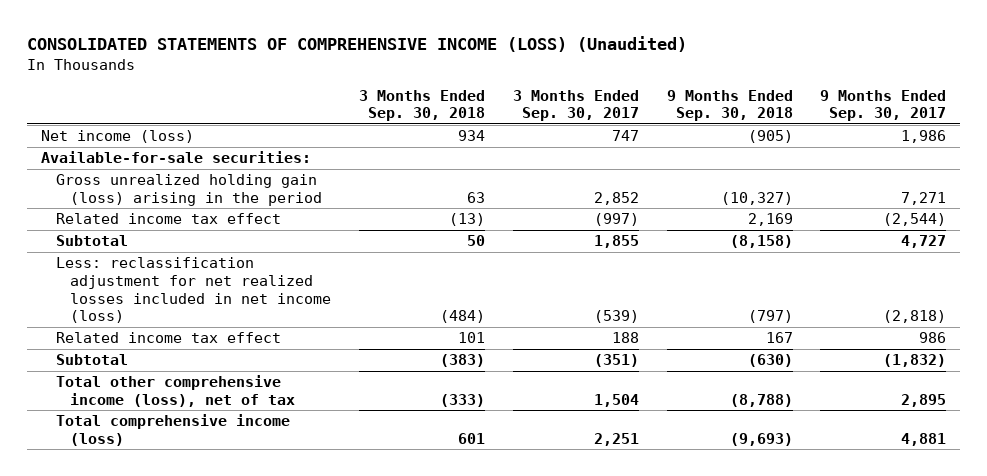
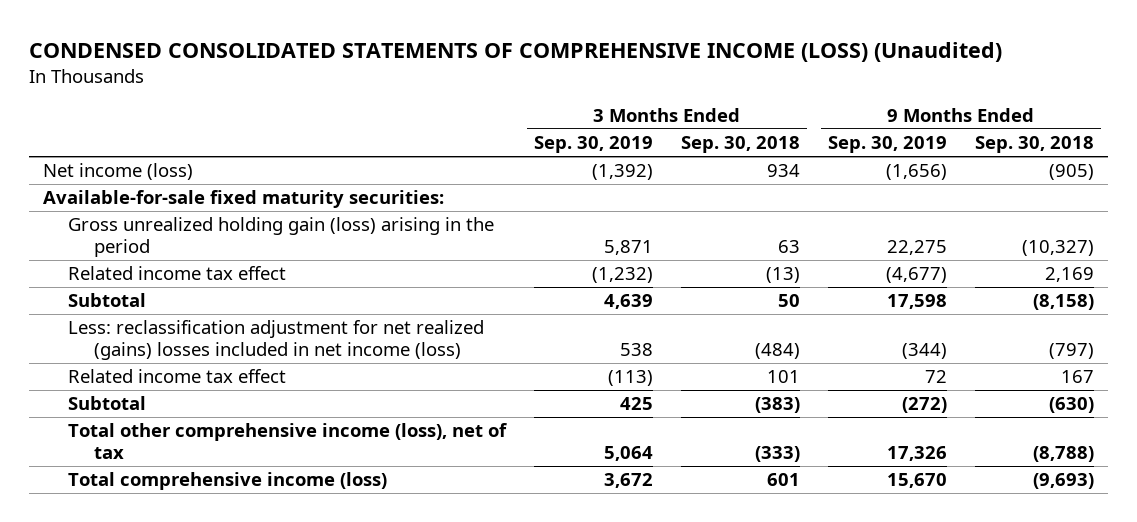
- CONSOLIDATED STATEMENTS OF COMPREHENSIVE INCOME (LOSS) (Unaudited)
+ CONDENSED CONSOLIDATED STATEMENTS OF COMPREHENSIVE INCOME (LOSS) (Unaudited)
- | 3 Months Ended Sep. 30, 2018 | 3 Months Ended Sep. 30, 2017 | 9 Months Ended Sep. 30, 2018 | 9 Months Ended Sep. 30, 2017
+ | 3 Months Ended Sep. 30, 2019 | 3 Months Ended Sep. 30, 2018 | 9 Months Ended Sep. 30, 2019 | 9 Months Ended Sep. 30, 2018
- Available-for-sale securities:
+ Available-for-sale fixed maturity securities:
- Less: reclassification adjustment for net realized losses included in net income (loss) | (484) | (539) | (797) | (2,818)
+ Less: reclassification adjustment for net realized (gains) losses included in net income (loss) | 538 | (484) | (344) | (797)

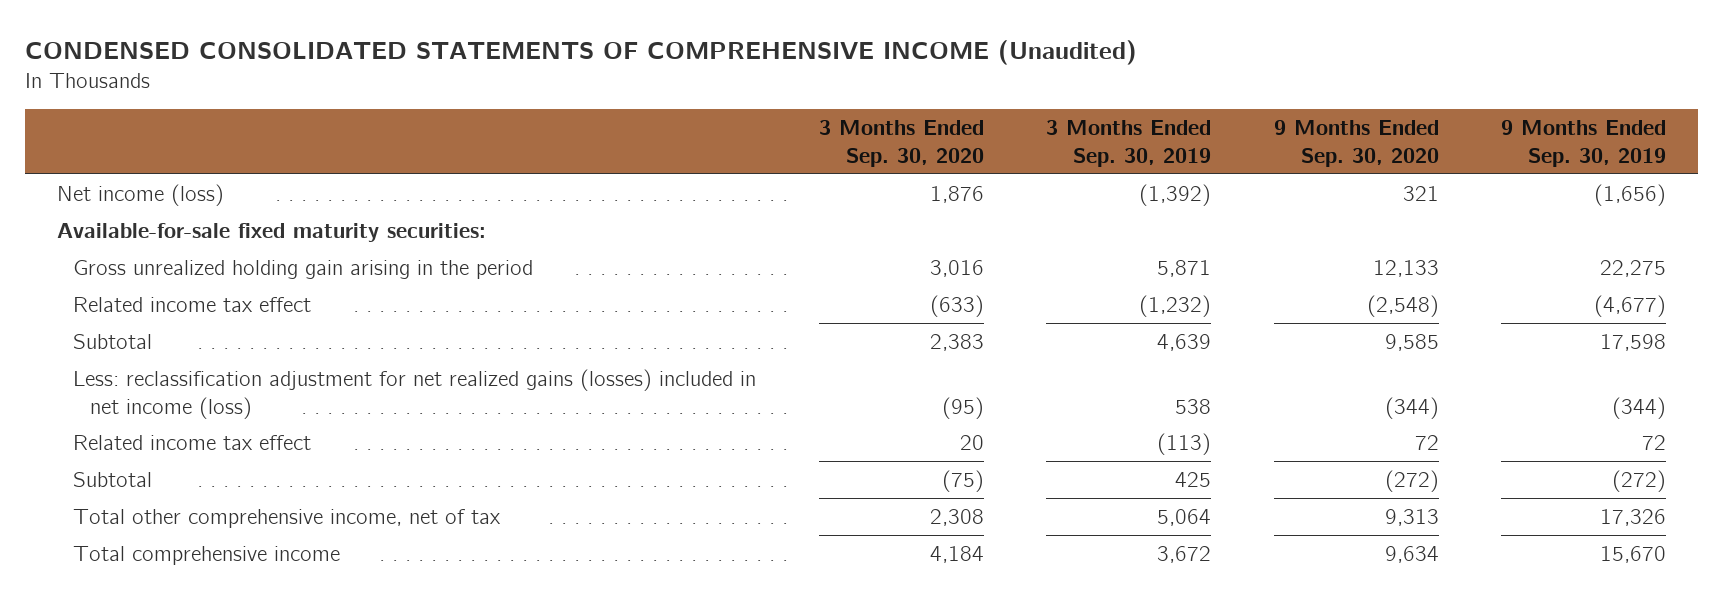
- CONDENSED CONSOLIDATED STATEMENTS OF COMPREHENSIVE INCOME (LOSS) (Unaudited)
+ CONDENSED CONSOLIDATED STATEMENTS OF COMPREHENSIVE INCOME (Unaudited)
- | 3 Months Ended Sep. 30, 2019 | 3 Months Ended Sep. 30, 2018 | 9 Months Ended Sep. 30, 2019 | 9 Months Ended Sep. 30, 2018
+ | 3 Months Ended Sep. 30, 2020 | 3 Months Ended Sep. 30, 2019 | 9 Months Ended Sep. 30, 2020 | 9 Months Ended Sep. 30, 2019
- Gross unrealized holding gain (loss) arising in the period | 5,871 | 63 | 22,275 | (10,327)
+ Gross unrealized holding gain arising in the period | 3,016 | 5,871 | 12,133 | 22,275
- Less: reclassification adjustment for net realized (gains) losses included in net income (loss) | 538 | (484) | (344) | (797)
+ Less: reclassification adjustment for net realized gains (losses) included in net income (loss) | (95) | 538 | (344) | (344)
- Total other comprehensive income (loss), net of tax | 5,064 | (333) | 17,326 | (8,788)
- Total comprehensive income (loss) | 3,672 | 601 | 15,670 | (9,693)
+ Total other comprehensive income, net of tax | 2,308 | 5,064 | 9,313 | 17,326
+ Total comprehensive income | 4,184 | 3,672 | 9,634 | 15,670

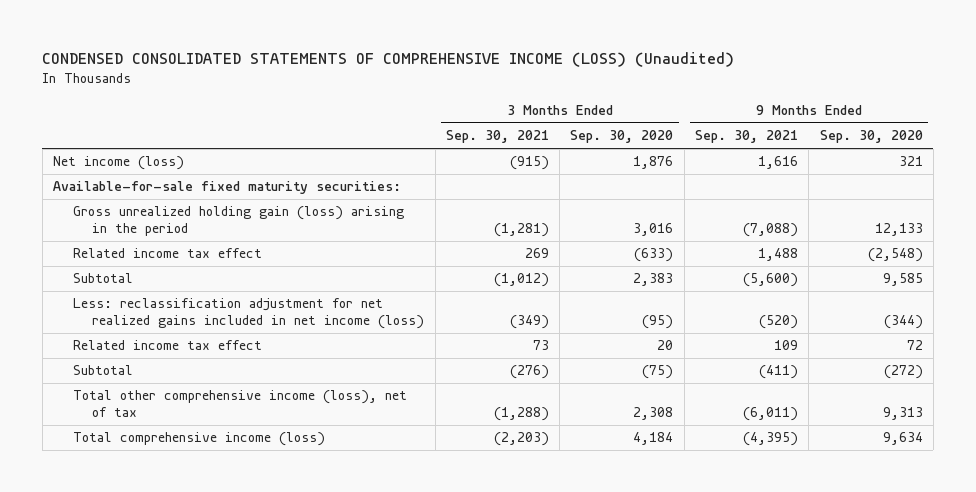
- CONDENSED CONSOLIDATED STATEMENTS OF COMPREHENSIVE INCOME (Unaudited)
+ CONDENSED CONSOLIDATED STATEMENTS OF COMPREHENSIVE INCOME (LOSS) (Unaudited)
- | 3 Months Ended Sep. 30, 2020 | 3 Months Ended Sep. 30, 2019 | 9 Months Ended Sep. 30, 2020 | 9 Months Ended Sep. 30, 2019
+ | 3 Months Ended Sep. 30, 2021 | 3 Months Ended Sep. 30, 2020 | 9 Months Ended Sep. 30, 2021 | 9 Months Ended Sep. 30, 2020
- Gross unrealized holding gain arising in the period | 3,016 | 5,871 | 12,133 | 22,275
+ Gross unrealized holding gain (loss) arising in the period | (1,281) | 3,016 | (7,088) | 12,133
- Less: reclassification adjustment for net realized gains (losses) included in net income (loss) | (95) | 538 | (344) | (344)
+ Less: reclassification adjustment for net realized gains included in net income (loss) | (349) | (95) | (520) | (344)
- Total other comprehensive income, net of tax | 2,308 | 5,064 | 9,313 | 17,326
- Total comprehensive income | 4,184 | 3,672 | 9,634 | 15,670
+ Total other comprehensive income (loss), net of tax | (1,288) | 2,308 | (6,011) | 9,313
+ Total comprehensive income (loss) | (2,203) | 4,184 | (4,395) | 9,634

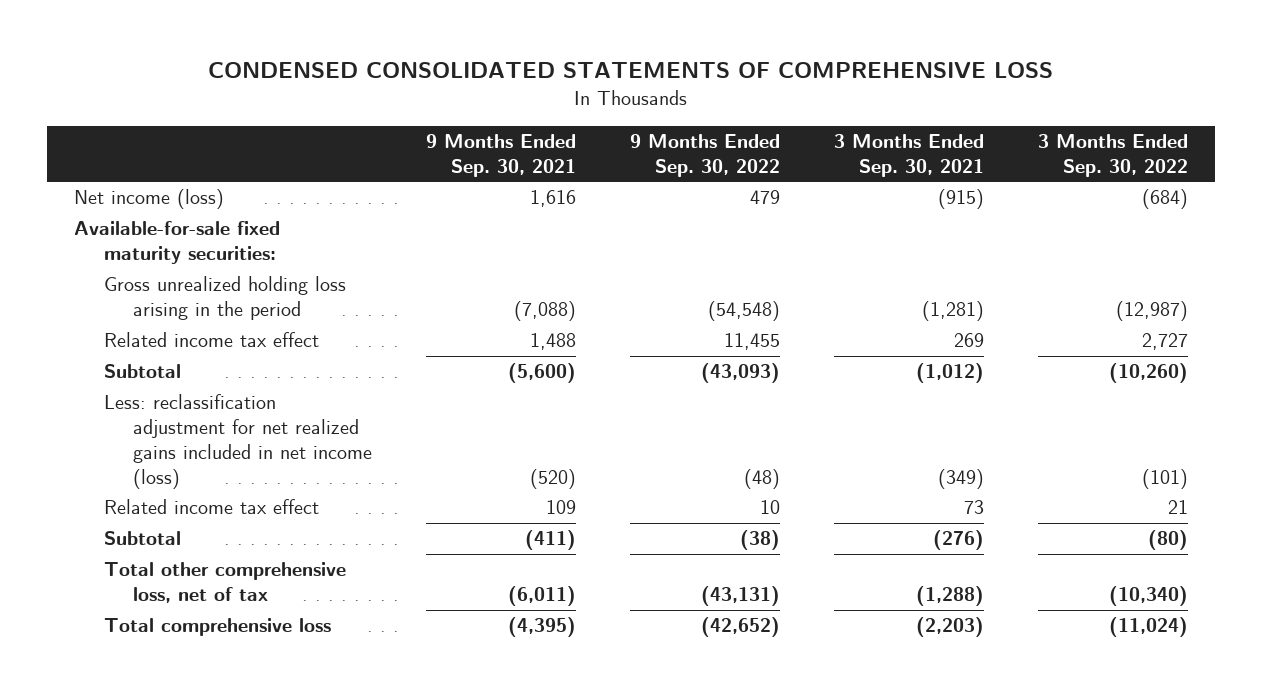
- CONDENSED CONSOLIDATED STATEMENTS OF COMPREHENSIVE INCOME (LOSS) (Unaudited)
+ CONDENSED CONSOLIDATED STATEMENTS OF COMPREHENSIVE LOSS
- | 3 Months Ended Sep. 30, 2021 | 3 Months Ended Sep. 30, 2020 | 9 Months Ended Sep. 30, 2021 | 9 Months Ended Sep. 30, 2020
+ | 9 Months Ended Sep. 30, 2021 | 9 Months Ended Sep. 30, 2022 | 3 Months Ended Sep. 30, 2021 | 3 Months Ended Sep. 30, 2022
- Gross unrealized holding gain (loss) arising in the period | (1,281) | 3,016 | (7,088) | 12,133
+ Gross unrealized holding loss arising in the period | (7,088) | (54,548) | (1,281) | (12,987)
- Total other comprehensive income (loss), net of tax | (1,288) | 2,308 | (6,011) | 9,313
- Total comprehensive income (loss) | (2,203) | 4,184 | (4,395) | 9,634
+ Total other comprehensive loss, net of tax | (6,011) | (43,131) | (1,288) | (10,340)
+ Total comprehensive loss | (4,395) | (42,652) | (2,203) | (11,024)

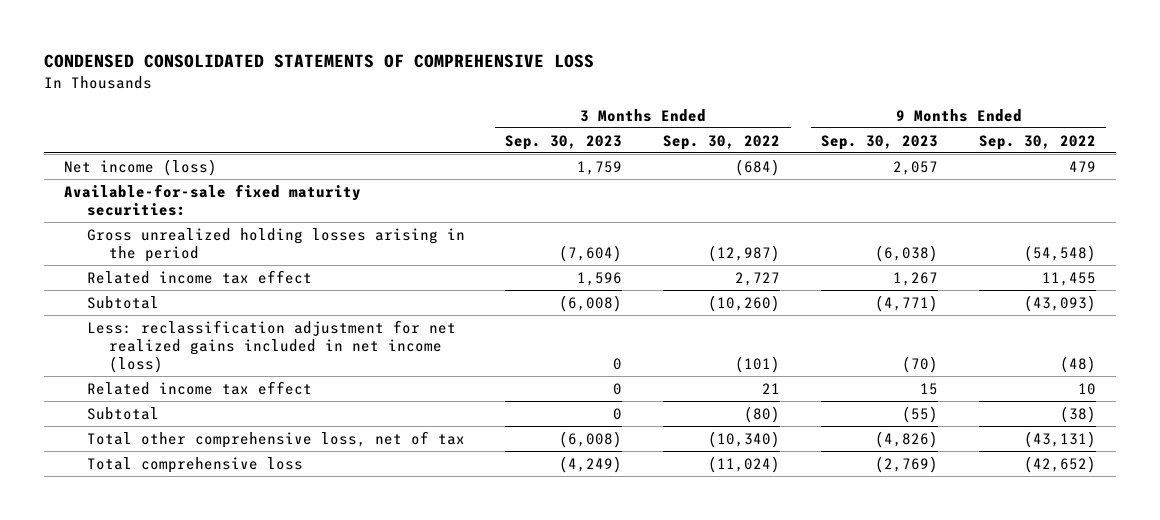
- | 9 Months Ended Sep. 30, 2021 | 9 Months Ended Sep. 30, 2022 | 3 Months Ended Sep. 30, 2021 | 3 Months Ended Sep. 30, 2022
+ | 3 Months Ended Sep. 30, 2023 | 3 Months Ended Sep. 30, 2022 | 9 Months Ended Sep. 30, 2023 | 9 Months Ended Sep. 30, 2022
- Gross unrealized holding loss arising in the period | (7,088) | (54,548) | (1,281) | (12,987)
+ Gross unrealized holding losses arising in the period | (7,604) | (12,987) | (6,038) | (54,548)

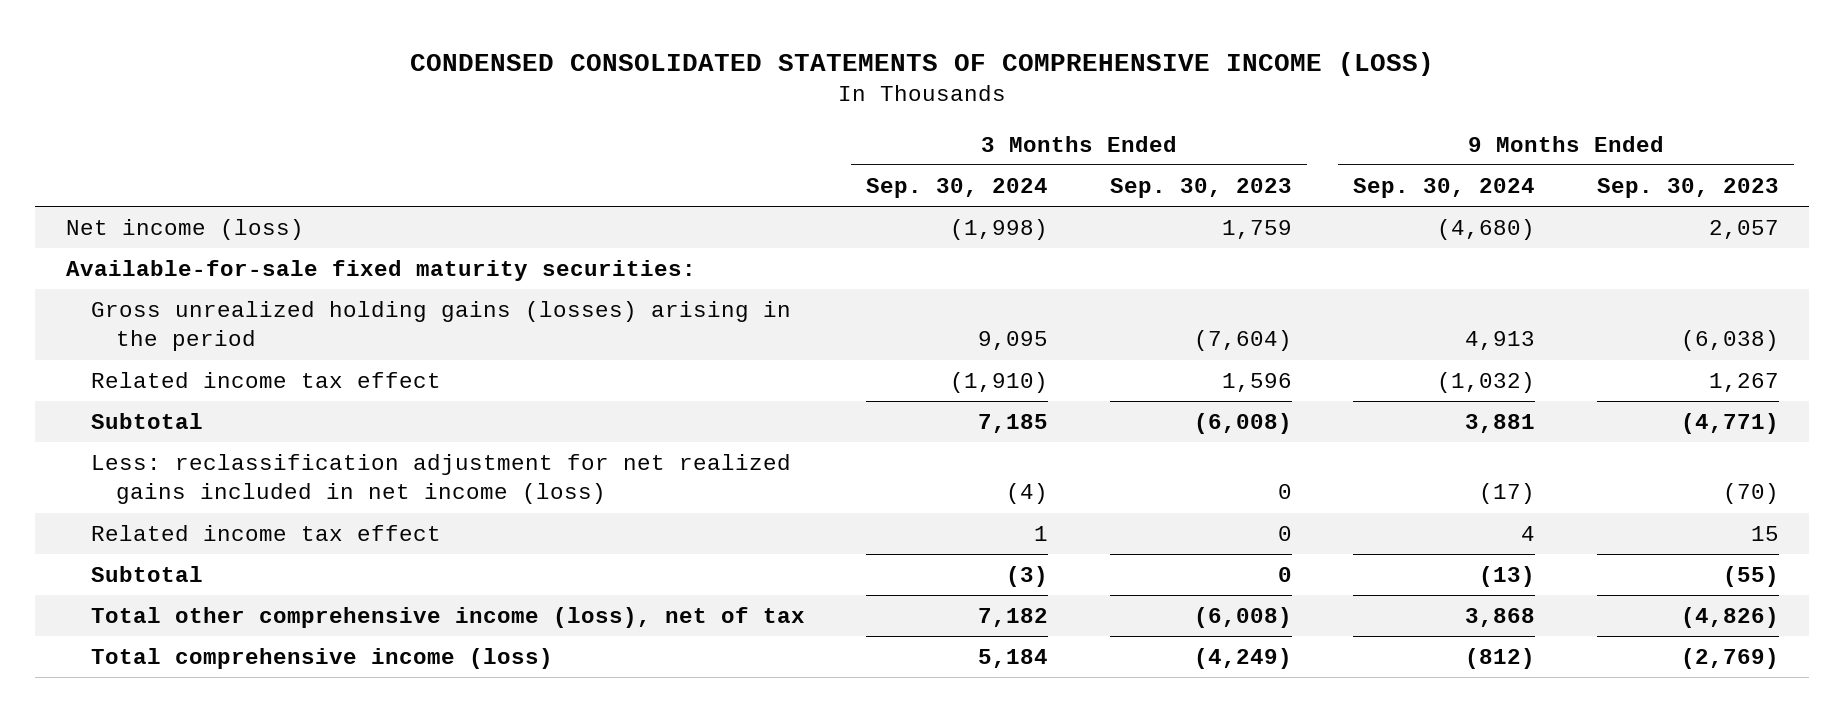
- CONDENSED CONSOLIDATED STATEMENTS OF COMPREHENSIVE LOSS
+ CONDENSED CONSOLIDATED STATEMENTS OF COMPREHENSIVE INCOME (LOSS)
- | 3 Months Ended Sep. 30, 2023 | 3 Months Ended Sep. 30, 2022 | 9 Months Ended Sep. 30, 2023 | 9 Months Ended Sep. 30, 2022
+ | 3 Months Ended Sep. 30, 2024 | 3 Months Ended Sep. 30, 2023 | 9 Months Ended Sep. 30, 2024 | 9 Months Ended Sep. 30, 2023
- Gross unrealized holding losses arising in the period | (7,604) | (12,987) | (6,038) | (54,548)
+ Gross unrealized holding gains (losses) arising in the period | 9,095 | (7,604) | 4,913 | (6,038)
- Total other comprehensive loss, net of tax | (6,008) | (10,340) | (4,826) | (43,131)
- Total comprehensive loss | (4,249) | (11,024) | (2,769) | (42,652)
+ Total other comprehensive income (loss), net of tax | 7,182 | (6,008) | 3,868 | (4,826)
+ Total comprehensive income (loss) | 5,184 | (4,249) | (812) | (2,769)

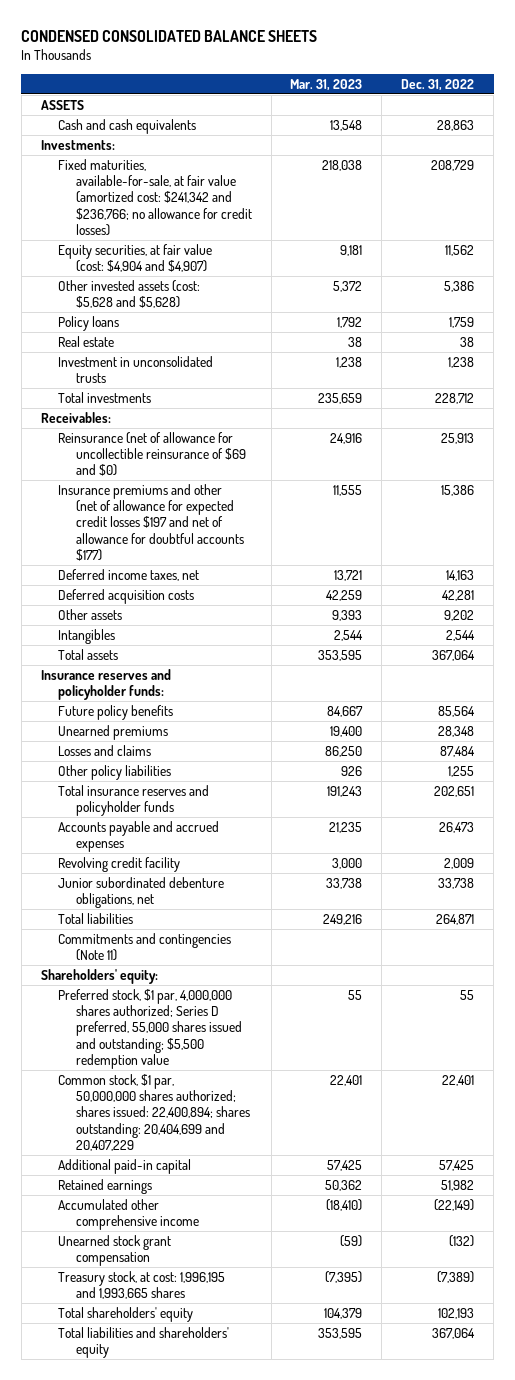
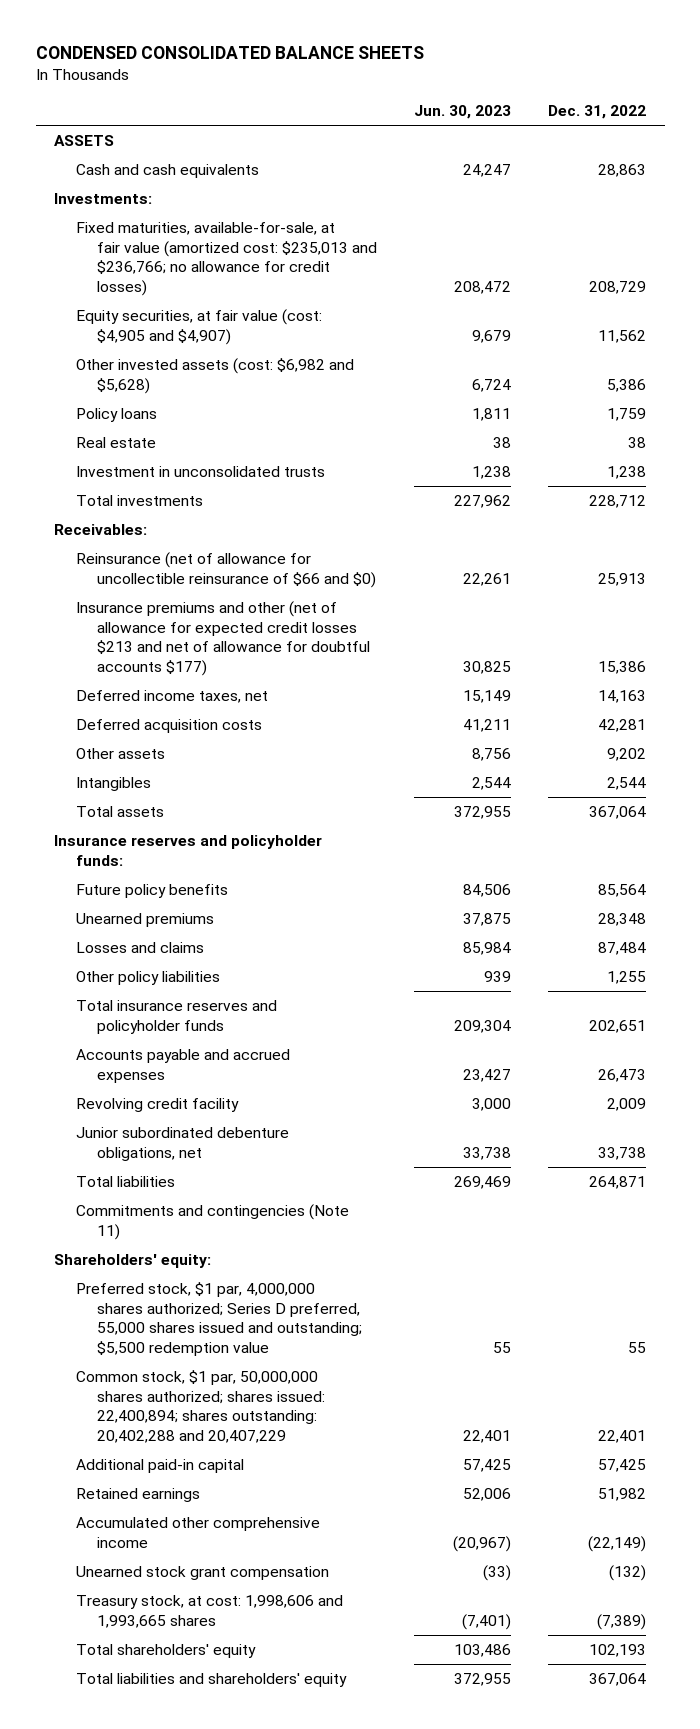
- | Mar. 31, 2023 | Dec. 31, 2022
+ | Jun. 30, 2023 | Dec. 31, 2022
- Fixed maturities, available-for-sale, at fair value (amortized cost: $241,342 and $236,766; no allowance for credit losses) | 218,038 | 208,729
- Equity securities, at fair value (cost: $4,904 and $4,907) | 9,181 | 11,562
- Other invested assets (cost: $5,628 and $5,628) | 5,372 | 5,386
+ Fixed maturities, available-for-sale, at fair value (amortized cost: $235,013 and $236,766; no allowance for credit losses) | 208,472 | 208,729
+ Equity securities, at fair value (cost: $4,905 and $4,907) | 9,679 | 11,562
+ Other invested assets (cost: $6,982 and $5,628) | 6,724 | 5,386
- Reinsurance (net of allowance for uncollectible reinsurance of $69 and $0) | 24,916 | 25,913
- Insurance premiums and other (net of allowance for expected credit losses $197 and net of allowance for doubtful accounts $177) | 11,555 | 15,386
+ Reinsurance (net of allowance for uncollectible reinsurance of $66 and $0) | 22,261 | 25,913
+ Insurance premiums and other (net of allowance for expected credit losses $213 and net of allowance for doubtful accounts $177) | 30,825 | 15,386
- Common stock, $1 par, 50,000,000 shares authorized; shares issued: 22,400,894; shares outstanding: 20,404,699 and 20,407,229 | 22,401 | 22,401
+ Common stock, $1 par, 50,000,000 shares authorized; shares issued: 22,400,894; shares outstanding: 20,402,288 and 20,407,229 | 22,401 | 22,401
- Treasury stock, at cost: 1,996,195 and 1,993,665 shares | (7,395) | (7,389)
+ Treasury stock, at cost: 1,998,606 and 1,993,665 shares | (7,401) | (7,389)

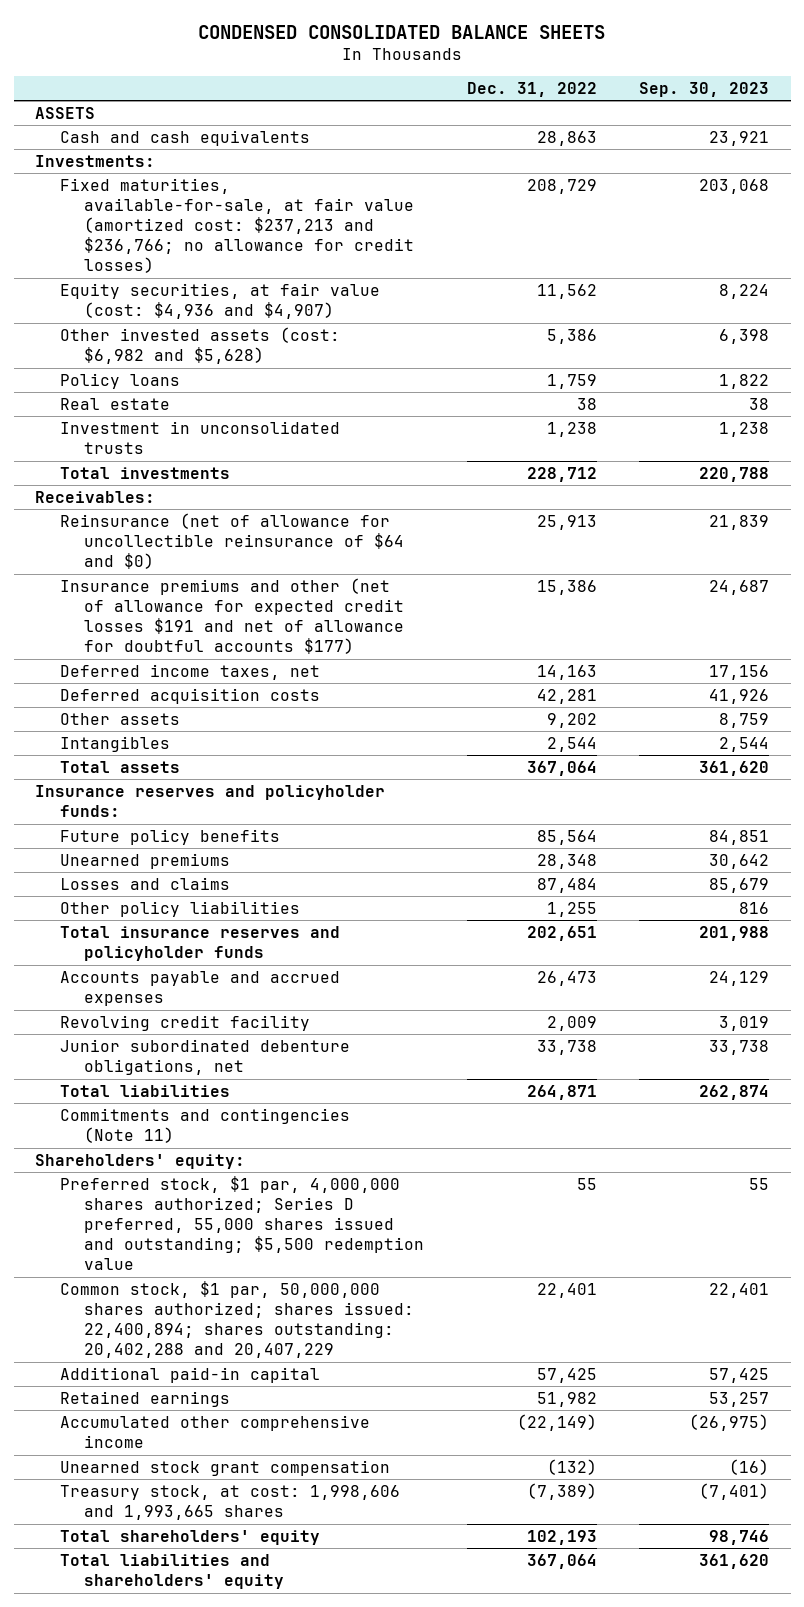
- | Jun. 30, 2023 | Dec. 31, 2022
+ | Dec. 31, 2022 | Sep. 30, 2023
- Fixed maturities, available-for-sale, at fair value (amortized cost: $235,013 and $236,766; no allowance for credit losses) | 208,472 | 208,729
- Equity securities, at fair value (cost: $4,905 and $4,907) | 9,679 | 11,562
+ Fixed maturities, available-for-sale, at fair value (amortized cost: $237,213 and $236,766; no allowance for credit losses) | 208,729 | 203,068
+ Equity securities, at fair value (cost: $4,936 and $4,907) | 11,562 | 8,224
- Reinsurance (net of allowance for uncollectible reinsurance of $66 and $0) | 22,261 | 25,913
- Insurance premiums and other (net of allowance for expected credit losses $213 and net of allowance for doubtful accounts $177) | 30,825 | 15,386
+ Reinsurance (net of allowance for uncollectible reinsurance of $64 and $0) | 25,913 | 21,839
+ Insurance premiums and other (net of allowance for expected credit losses $191 and net of allowance for doubtful accounts $177) | 15,386 | 24,687

